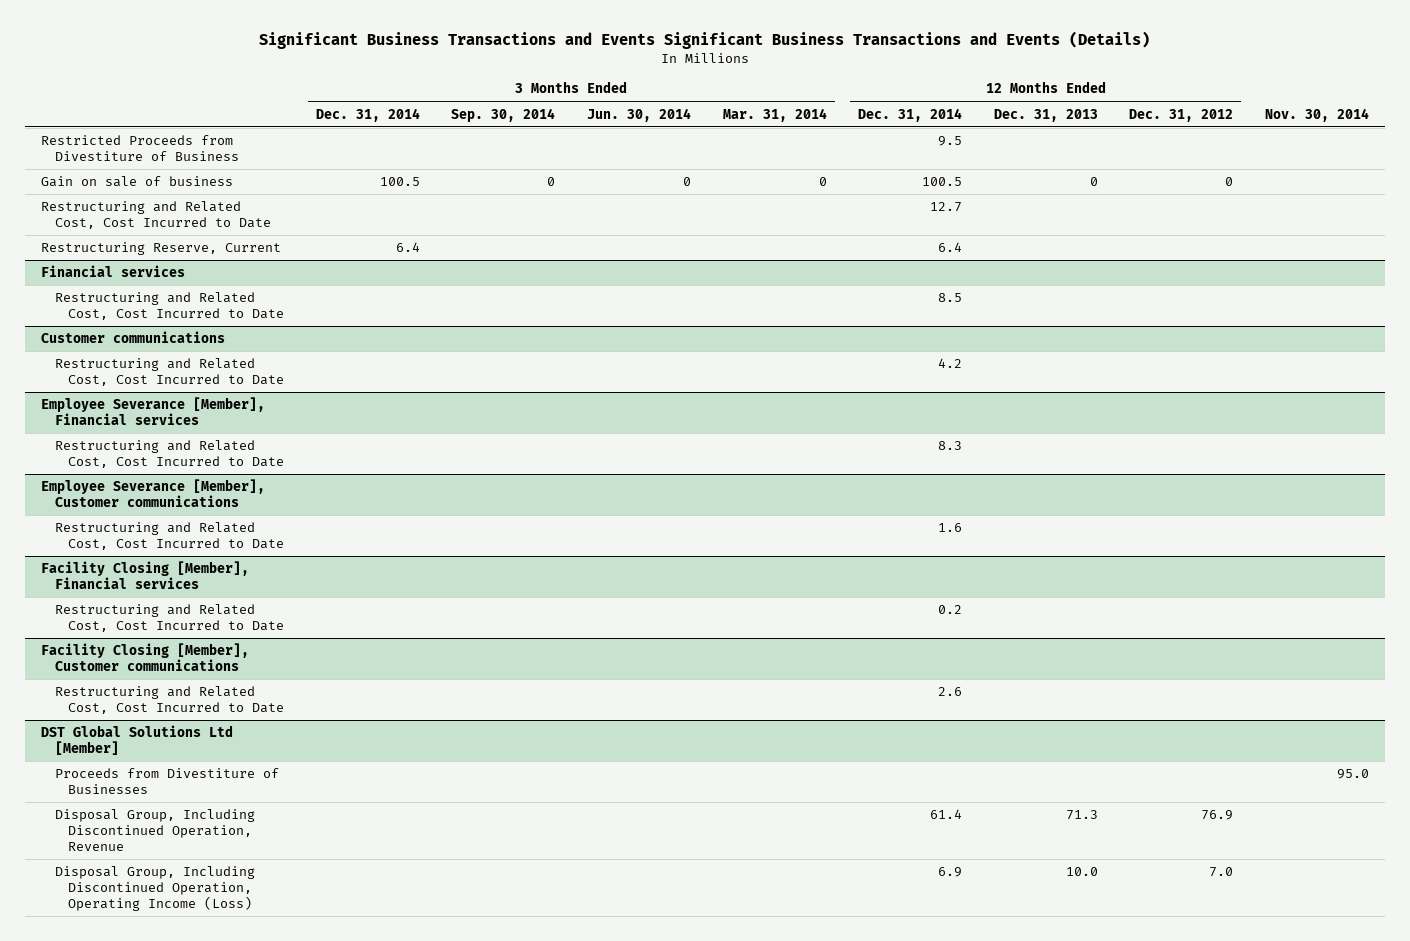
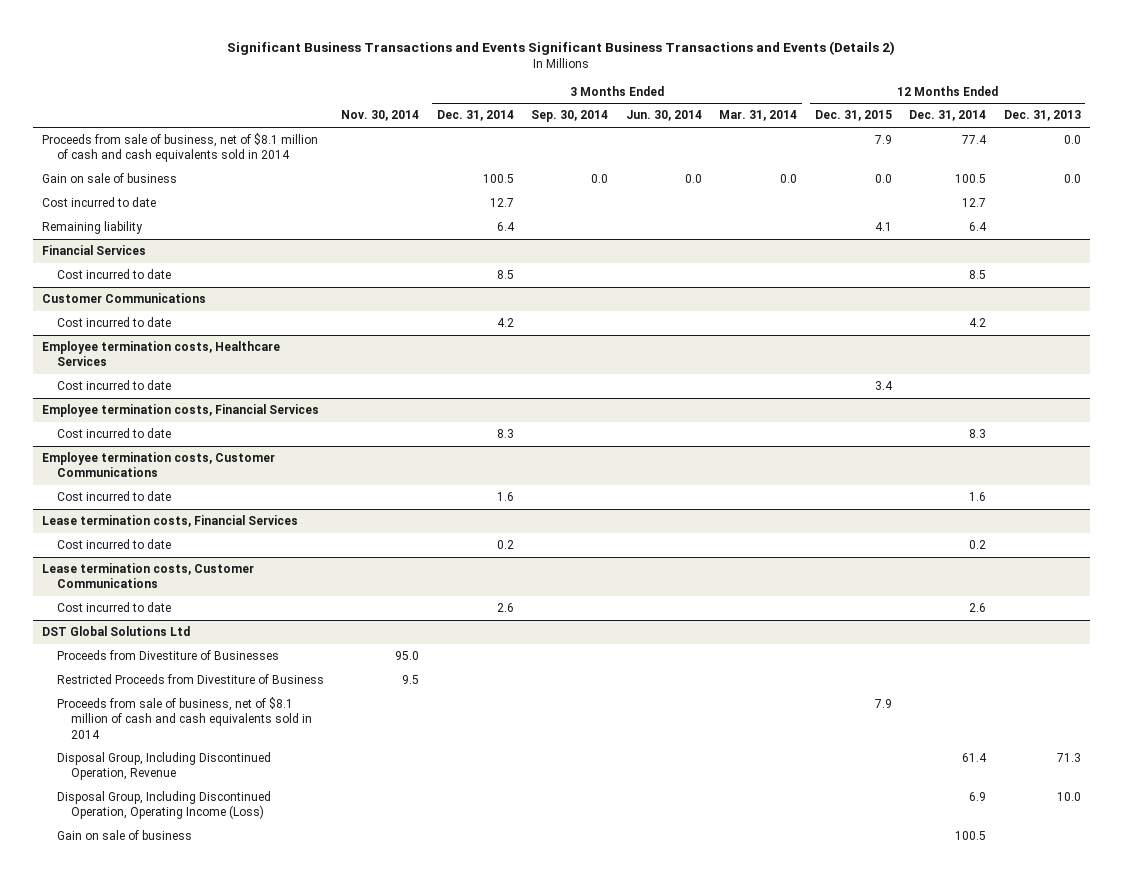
- Significant Business Transactions and Events Significant Business Transactions and Events (Details)
+ Significant Business Transactions and Events Significant Business Transactions and Events (Details 2)
- | 3 Months Ended Dec. 31, 2014 | 3 Months Ended Sep. 30, 2014 | 3 Months Ended Jun. 30, 2014 | 3 Months Ended Mar. 31, 2014 | 12 Months Ended Dec. 31, 2014 | 12 Months Ended Dec. 31, 2013 | 12 Months Ended Dec. 31, 2012 | Nov. 30, 2014
+ | Nov. 30, 2014 | 3 Months Ended Dec. 31, 2014 | 3 Months Ended Sep. 30, 2014 | 3 Months Ended Jun. 30, 2014 | 3 Months Ended Mar. 31, 2014 | 12 Months Ended Dec. 31, 2015 | 12 Months Ended Dec. 31, 2014 | 12 Months Ended Dec. 31, 2013
- Restricted Proceeds from Divestiture of Business | | | | | 9.5 | | |
- Gain on sale of business | 100.5 | 0 | 0 | 0 | 100.5 | 0 | 0 |
- Restructuring and Related Cost, Cost Incurred to Date | | | | | 12.7 | | |
- Restructuring Reserve, Current | 6.4 | | | | 6.4 | | |
- Financial services
- Restructuring and Related Cost, Cost Incurred to Date | | | | | 8.5 | | |
- Customer communications
- Restructuring and Related Cost, Cost Incurred to Date | | | | | 4.2 | | |
- Employee Severance [Member], Financial services
- Restructuring and Related Cost, Cost Incurred to Date | | | | | 8.3 | | |
- Employee Severance [Member], Customer communications
- Restructuring and Related Cost, Cost Incurred to Date | | | | | 1.6 | | |
- Facility Closing [Member], Financial services
- Restructuring and Related Cost, Cost Incurred to Date | | | | | 0.2 | | |
- Facility Closing [Member], Customer communications
- Restructuring and Related Cost, Cost Incurred to Date | | | | | 2.6 | | |
- DST Global Solutions Ltd [Member]
+ Proceeds from sale of business, net of $8.1 million of cash and cash equivalents sold in 2014 | | | | | | 7.9 | 77.4 | 0.0
+ Gain on sale of business | | 100.5 | 0.0 | 0.0 | 0.0 | 0.0 | 100.5 | 0.0
+ Cost incurred to date | | 12.7 | | | | | 12.7 |
+ Remaining liability | | 6.4 | | | | 4.1 | 6.4 |
+ Financial Services
+ Cost incurred to date | | 8.5 | | | | | 8.5 |
+ Customer Communications
+ Cost incurred to date | | 4.2 | | | | | 4.2 |
+ Employee termination costs, Healthcare Services
+ Cost incurred to date | | | | | | 3.4 | |
+ Employee termination costs, Financial Services
+ Cost incurred to date | | 8.3 | | | | | 8.3 |
+ Employee termination costs, Customer Communications
+ Cost incurred to date | | 1.6 | | | | | 1.6 |
+ Lease termination costs, Financial Services
+ Cost incurred to date | | 0.2 | | | | | 0.2 |
+ Lease termination costs, Customer Communications
+ Cost incurred to date | | 2.6 | | | | | 2.6 |
+ DST Global Solutions Ltd
+ Restricted Proceeds from Divestiture of Business | 9.5 | | | | | | |
+ Proceeds from sale of business, net of $8.1 million of cash and cash equivalents sold in 2014 | | | | | | 7.9 | |
+ Gain on sale of business | | | | | | | 100.5 |

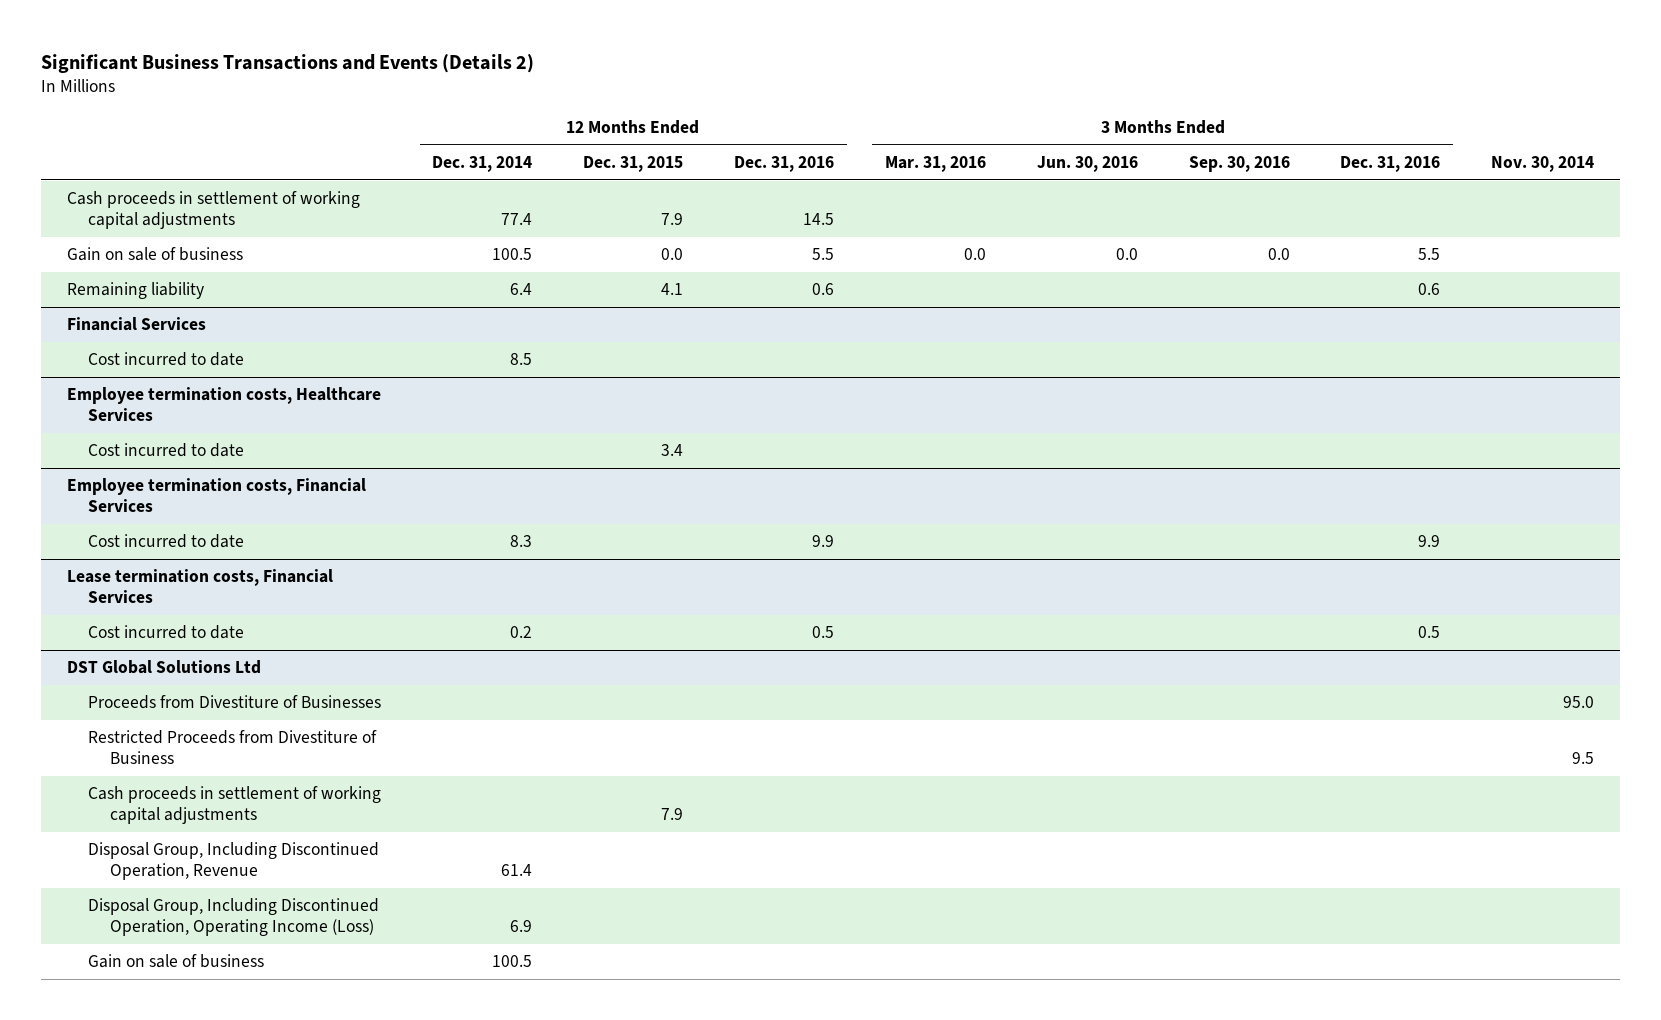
- Significant Business Transactions and Events Significant Business Transactions and Events (Details 2)
+ Significant Business Transactions and Events (Details 2)
- | Nov. 30, 2014 | 3 Months Ended Dec. 31, 2014 | 3 Months Ended Sep. 30, 2014 | 3 Months Ended Jun. 30, 2014 | 3 Months Ended Mar. 31, 2014 | 12 Months Ended Dec. 31, 2015 | 12 Months Ended Dec. 31, 2014 | 12 Months Ended Dec. 31, 2013
+ | 12 Months Ended Dec. 31, 2014 | 12 Months Ended Dec. 31, 2015 | 12 Months Ended Dec. 31, 2016 | 3 Months Ended Mar. 31, 2016 | 3 Months Ended Jun. 30, 2016 | 3 Months Ended Sep. 30, 2016 | 3 Months Ended Dec. 31, 2016 | Nov. 30, 2014
- Proceeds from sale of business, net of $8.1 million of cash and cash equivalents sold in 2014 | | | | | | 7.9 | 77.4 | 0.0
+ Cash proceeds in settlement of working capital adjustments | 77.4 | 7.9 | 14.5 | | | | |
- Cost incurred to date | | 12.7 | | | | | 12.7 |
- Customer Communications
- Cost incurred to date | | 4.2 | | | | | 4.2 |
- Employee termination costs, Customer Communications
- Cost incurred to date | | 1.6 | | | | | 1.6 |
- Lease termination costs, Customer Communications
- Cost incurred to date | | 2.6 | | | | | 2.6 |
@ DST Global Solutions Ltd
- Proceeds from sale of business, net of $8.1 million of cash and cash equivalents sold in 2014 | | | | | | 7.9 | |
+ Cash proceeds in settlement of working capital adjustments | | 7.9 | | | | | |

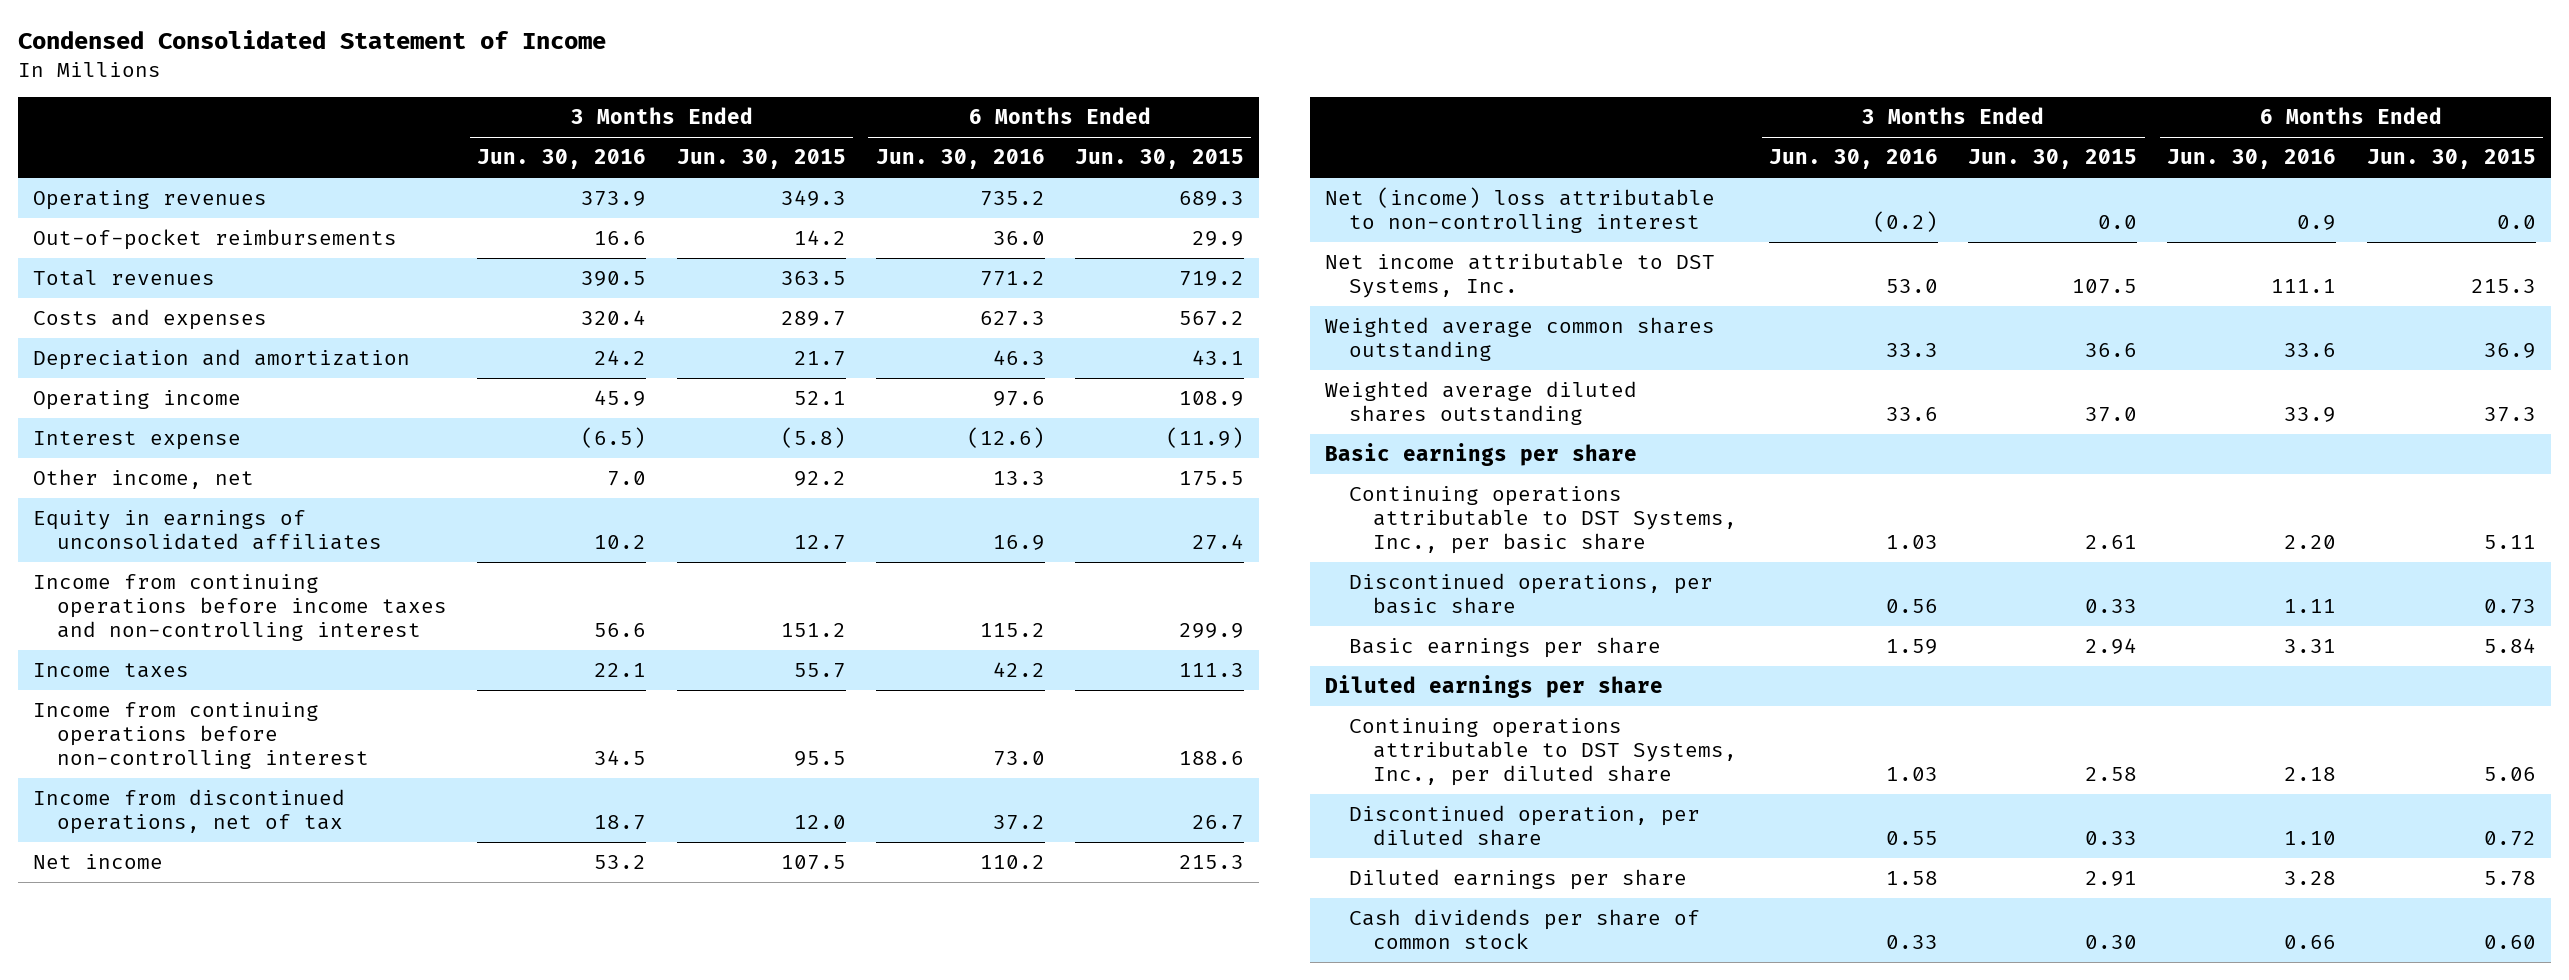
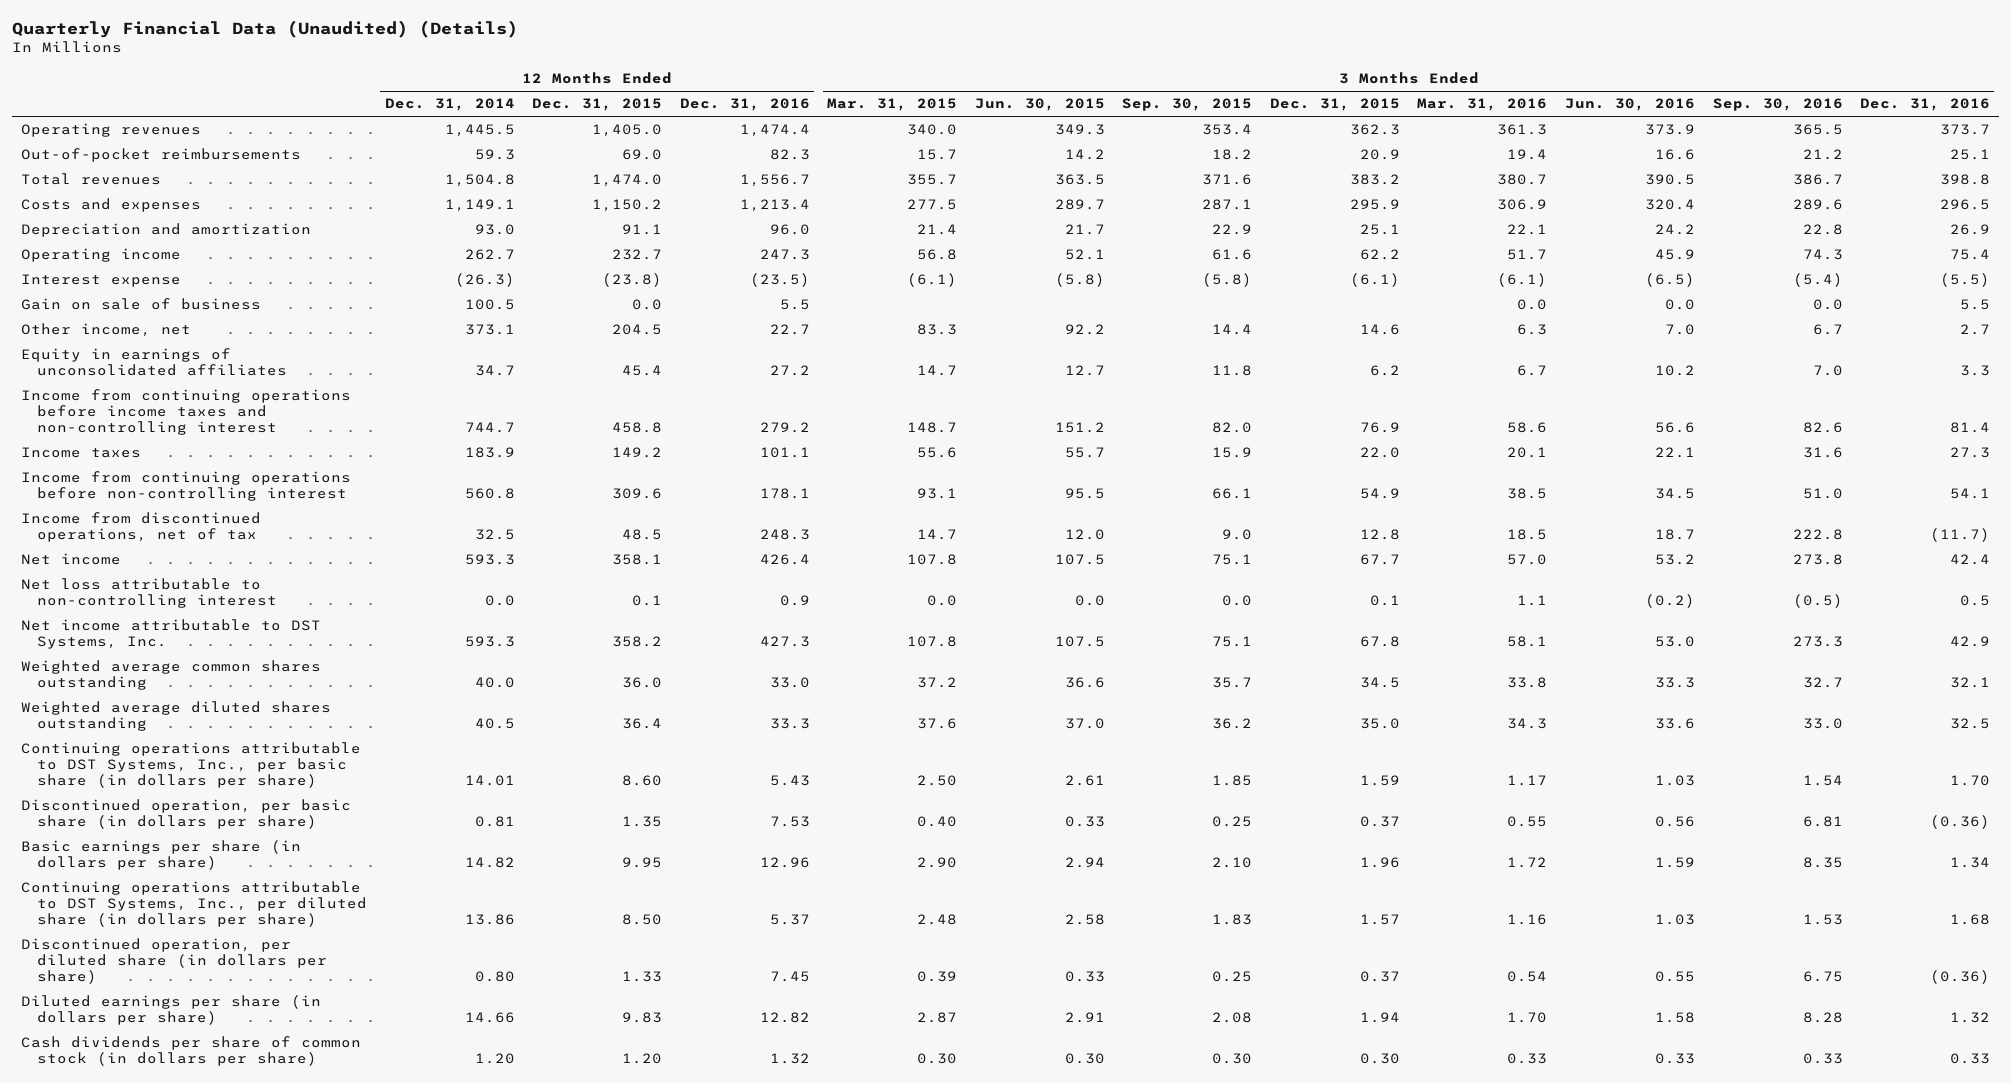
- Condensed Consolidated Statement of Income
+ Quarterly Financial Data (Unaudited) (Details)
- | 3 Months Ended Jun. 30, 2016 | 3 Months Ended Jun. 30, 2015 | 6 Months Ended Jun. 30, 2016 | 6 Months Ended Jun. 30, 2015
+ | 12 Months Ended Dec. 31, 2014 | 12 Months Ended Dec. 31, 2015 | 12 Months Ended Dec. 31, 2016 | 3 Months Ended Mar. 31, 2015 | 3 Months Ended Jun. 30, 2015 | 3 Months Ended Sep. 30, 2015 | 3 Months Ended Dec. 31, 2015 | 3 Months Ended Mar. 31, 2016 | 3 Months Ended Jun. 30, 2016 | 3 Months Ended Sep. 30, 2016 | 3 Months Ended Dec. 31, 2016
+ Gain on sale of business | 100.5 | 0.0 | 5.5 | | | | | 0.0 | 0.0 | 0.0 | 5.5
- Net (income) loss attributable to non-controlling interest | (0.2) | 0.0 | 0.9 | 0.0
+ Net loss attributable to non-controlling interest | 0.0 | 0.1 | 0.9 | 0.0 | 0.0 | 0.0 | 0.1 | 1.1 | (0.2) | (0.5) | 0.5
- Basic earnings per share
- Continuing operations attributable to DST Systems, Inc., per basic share | 1.03 | 2.61 | 2.20 | 5.11
- Discontinued operations, per basic share | 0.56 | 0.33 | 1.11 | 0.73
- Basic earnings per share | 1.59 | 2.94 | 3.31 | 5.84
- Diluted earnings per share
- Continuing operations attributable to DST Systems, Inc., per diluted share | 1.03 | 2.58 | 2.18 | 5.06
- Discontinued operation, per diluted share | 0.55 | 0.33 | 1.10 | 0.72
- Diluted earnings per share | 1.58 | 2.91 | 3.28 | 5.78
- Cash dividends per share of common stock | 0.33 | 0.30 | 0.66 | 0.60
+ Continuing operations attributable to DST Systems, Inc., per basic share (in dollars per share) | 14.01 | 8.60 | 5.43 | 2.50 | 2.61 | 1.85 | 1.59 | 1.17 | 1.03 | 1.54 | 1.70
+ Discontinued operation, per basic share (in dollars per share) | 0.81 | 1.35 | 7.53 | 0.40 | 0.33 | 0.25 | 0.37 | 0.55 | 0.56 | 6.81 | (0.36)
+ Basic earnings per share (in dollars per share) | 14.82 | 9.95 | 12.96 | 2.90 | 2.94 | 2.10 | 1.96 | 1.72 | 1.59 | 8.35 | 1.34
+ Continuing operations attributable to DST Systems, Inc., per diluted share (in dollars per share) | 13.86 | 8.50 | 5.37 | 2.48 | 2.58 | 1.83 | 1.57 | 1.16 | 1.03 | 1.53 | 1.68
+ Discontinued operation, per diluted share (in dollars per share) | 0.80 | 1.33 | 7.45 | 0.39 | 0.33 | 0.25 | 0.37 | 0.54 | 0.55 | 6.75 | (0.36)
+ Diluted earnings per share (in dollars per share) | 14.66 | 9.83 | 12.82 | 2.87 | 2.91 | 2.08 | 1.94 | 1.70 | 1.58 | 8.28 | 1.32
+ Cash dividends per share of common stock (in dollars per share) | 1.20 | 1.20 | 1.32 | 0.30 | 0.30 | 0.30 | 0.30 | 0.33 | 0.33 | 0.33 | 0.33

